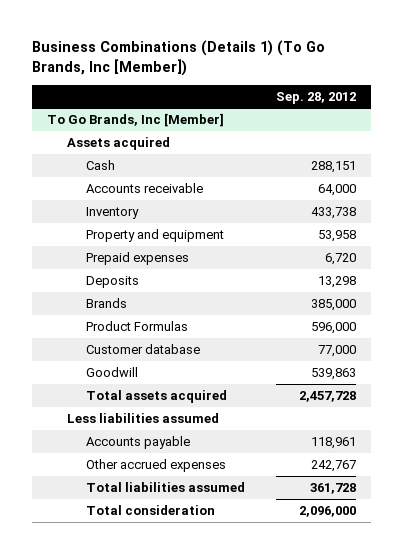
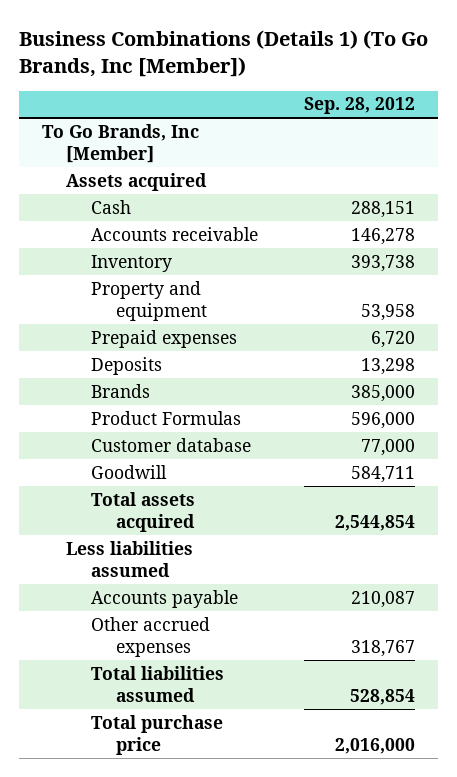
@ To Go Brands, Inc [Member]
- Accounts receivable | 64,000
- Inventory | 433,738
+ Accounts receivable | 146,278
+ Inventory | 393,738
- Goodwill | 539,863
- Total assets acquired | 2,457,728
+ Goodwill | 584,711
+ Total assets acquired | 2,544,854
- Accounts payable | 118,961
- Other accrued expenses | 242,767
- Total liabilities assumed | 361,728
- Total consideration | 2,096,000
+ Accounts payable | 210,087
+ Other accrued expenses | 318,767
+ Total liabilities assumed | 528,854
+ Total purchase price | 2,016,000

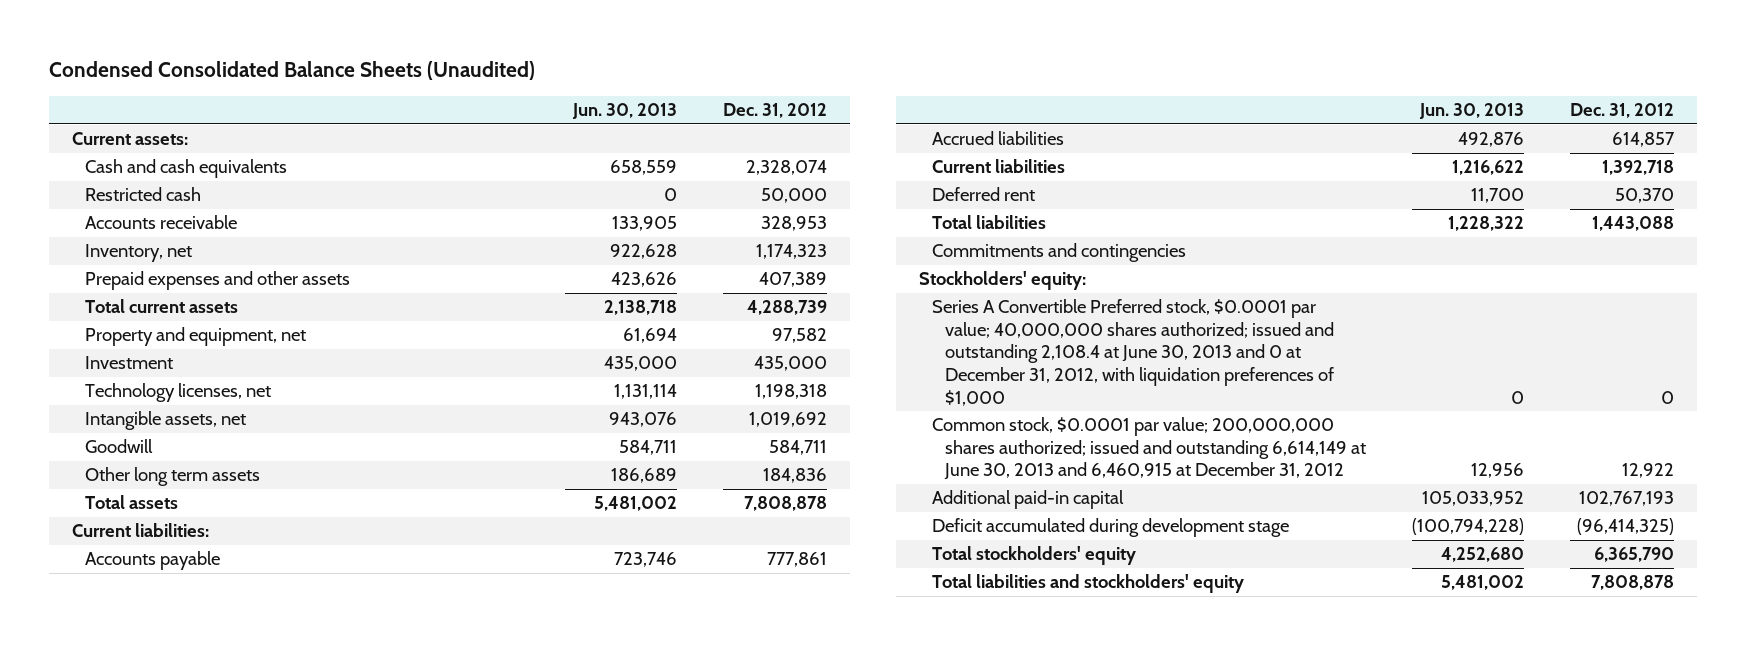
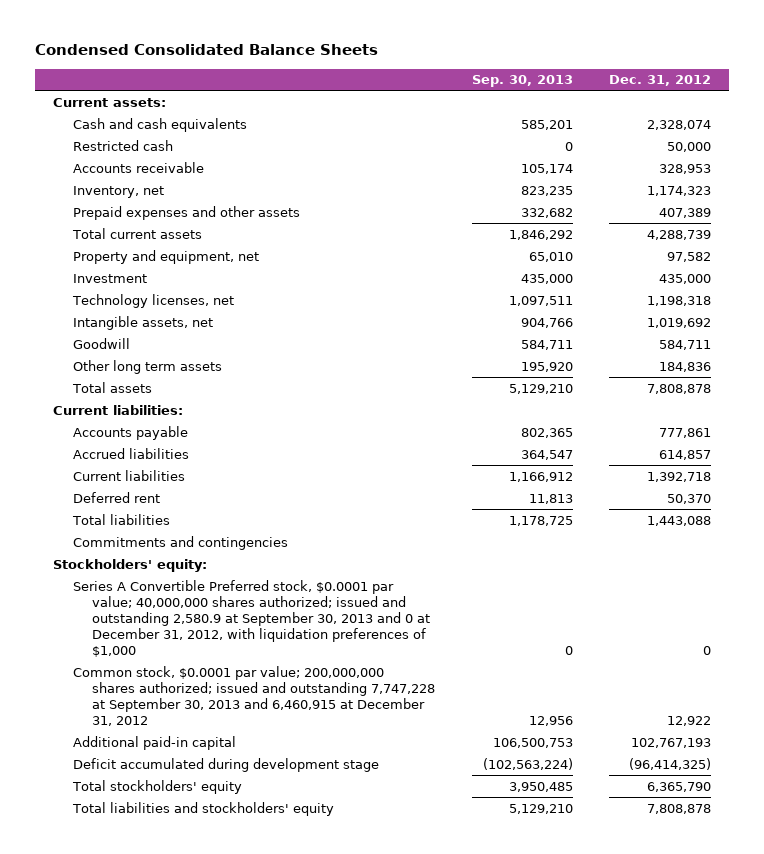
- Condensed Consolidated Balance Sheets (Unaudited)
+ Condensed Consolidated Balance Sheets
- | Jun. 30, 2013 | Dec. 31, 2012
+ | Sep. 30, 2013 | Dec. 31, 2012
- Series A Convertible Preferred stock, $0.0001 par value; 40,000,000 shares authorized; issued and outstanding 2,108.4 at June 30, 2013 and 0 at December 31, 2012, with liquidation preferences of $1,000 | 0 | 0
- Common stock, $0.0001 par value; 200,000,000 shares authorized; issued and outstanding 6,614,149 at June 30, 2013 and 6,460,915 at December 31, 2012 | 12,956 | 12,922
+ Series A Convertible Preferred stock, $0.0001 par value; 40,000,000 shares authorized; issued and outstanding 2,580.9 at September 30, 2013 and 0 at December 31, 2012, with liquidation preferences of $1,000 | 0 | 0
+ Common stock, $0.0001 par value; 200,000,000 shares authorized; issued and outstanding 7,747,228 at September 30, 2013 and 6,460,915 at December 31, 2012 | 12,956 | 12,922

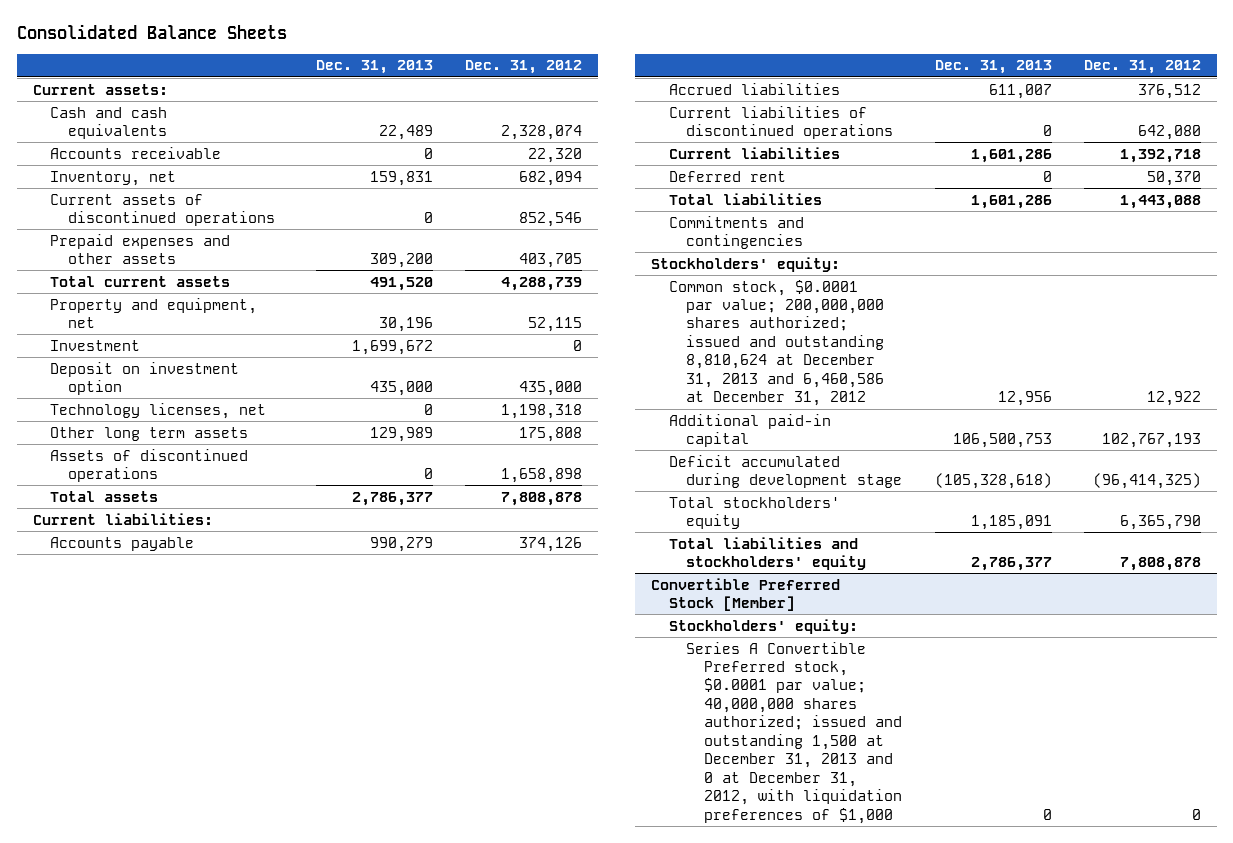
- Condensed Consolidated Balance Sheets
+ Consolidated Balance Sheets
- | Sep. 30, 2013 | Dec. 31, 2012
+ | Dec. 31, 2013 | Dec. 31, 2012
- Restricted cash | 0 | 50,000
- Accounts receivable | 105,174 | 328,953
- Inventory, net | 823,235 | 1,174,323
- Prepaid expenses and other assets | 332,682 | 407,389
+ Accounts receivable | 0 | 22,320
+ Inventory, net | 159,831 | 682,094
+ Current assets of discontinued operations | 0 | 852,546
+ Prepaid expenses and other assets | 309,200 | 403,705
- Property and equipment, net | 65,010 | 97,582
- Investment | 435,000 | 435,000
+ Property and equipment, net | 30,196 | 52,115
+ Investment | 1,699,672 | 0
+ Deposit on investment option | 435,000 | 435,000
- Intangible assets, net | 904,766 | 1,019,692
- Goodwill | 584,711 | 584,711
- Other long term assets | 195,920 | 184,836
+ Other long term assets | 129,989 | 175,808
+ Assets of discontinued operations | 0 | 1,658,898
- Accounts payable | 802,365 | 777,861
- Accrued liabilities | 364,547 | 614,857
+ Accounts payable | 990,279 | 374,126
+ Accrued liabilities | 611,007 | 376,512
+ Current liabilities of discontinued operations | 0 | 642,080
- Series A Convertible Preferred stock, $0.0001 par value; 40,000,000 shares authorized; issued and outstanding 2,580.9 at September 30, 2013 and 0 at December 31, 2012, with liquidation preferences of $1,000 | 0 | 0
- Common stock, $0.0001 par value; 200,000,000 shares authorized; issued and outstanding 7,747,228 at September 30, 2013 and 6,460,915 at December 31, 2012 | 12,956 | 12,922
+ Common stock, $0.0001 par value; 200,000,000 shares authorized; issued and outstanding 8,810,624 at December 31, 2013 and 6,460,586 at December 31, 2012 | 12,956 | 12,922
+ Convertible Preferred Stock [Member]
+ Stockholders' equity:
+ Series A Convertible Preferred stock, $0.0001 par value; 40,000,000 shares authorized; issued and outstanding 1,500 at December 31, 2013 and 0 at December 31, 2012, with liquidation preferences of $1,000 | 0 | 0

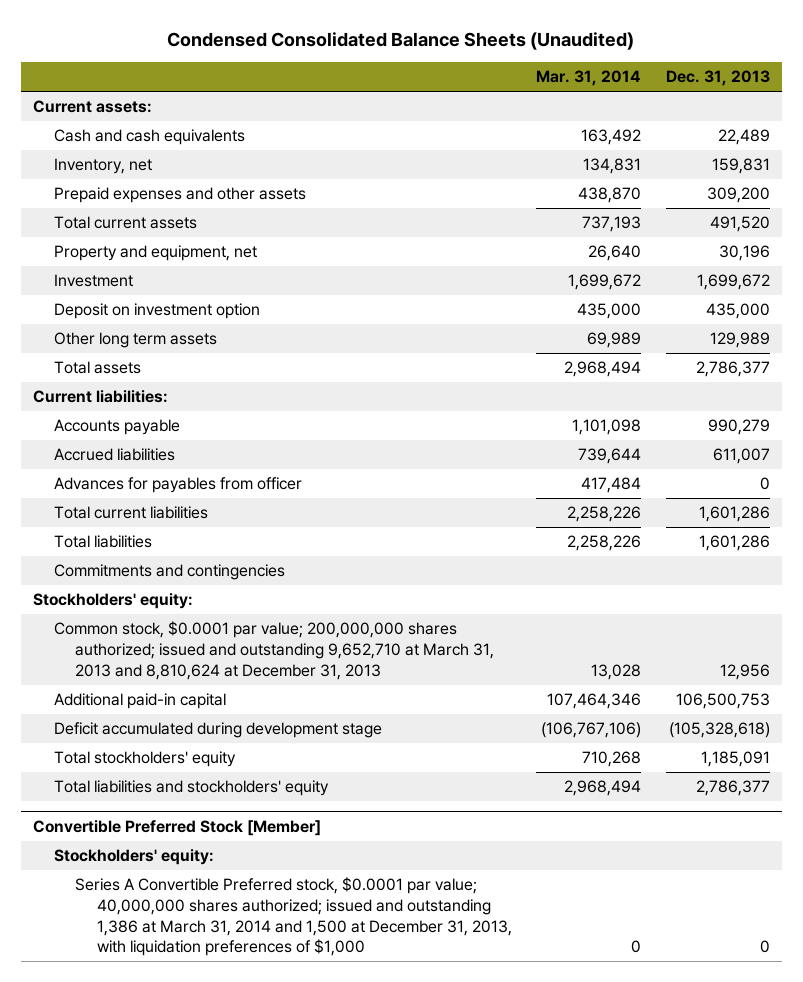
- Consolidated Balance Sheets
+ Condensed Consolidated Balance Sheets (Unaudited)
- | Dec. 31, 2013 | Dec. 31, 2012
+ | Mar. 31, 2014 | Dec. 31, 2013
- Accounts receivable | 0 | 22,320
- Current assets of discontinued operations | 0 | 852,546
- Technology licenses, net | 0 | 1,198,318
- Assets of discontinued operations | 0 | 1,658,898
- Current liabilities of discontinued operations | 0 | 642,080
- Current liabilities | 1,601,286 | 1,392,718
- Deferred rent | 0 | 50,370
+ Advances for payables from officer | 417,484 | 0
+ Total current liabilities | 2,258,226 | 1,601,286
- Common stock, $0.0001 par value; 200,000,000 shares authorized; issued and outstanding 8,810,624 at December 31, 2013 and 6,460,586 at December 31, 2012 | 12,956 | 12,922
+ Common stock, $0.0001 par value; 200,000,000 shares authorized; issued and outstanding 9,652,710 at March 31, 2013 and 8,810,624 at December 31, 2013 | 13,028 | 12,956
@ Convertible Preferred Stock [Member]
- Series A Convertible Preferred stock, $0.0001 par value; 40,000,000 shares authorized; issued and outstanding 1,500 at December 31, 2013 and 0 at December 31, 2012, with liquidation preferences of $1,000 | 0 | 0
+ Series A Convertible Preferred stock, $0.0001 par value; 40,000,000 shares authorized; issued and outstanding 1,386 at March 31, 2014 and 1,500 at December 31, 2013, with liquidation preferences of $1,000 | 0 | 0

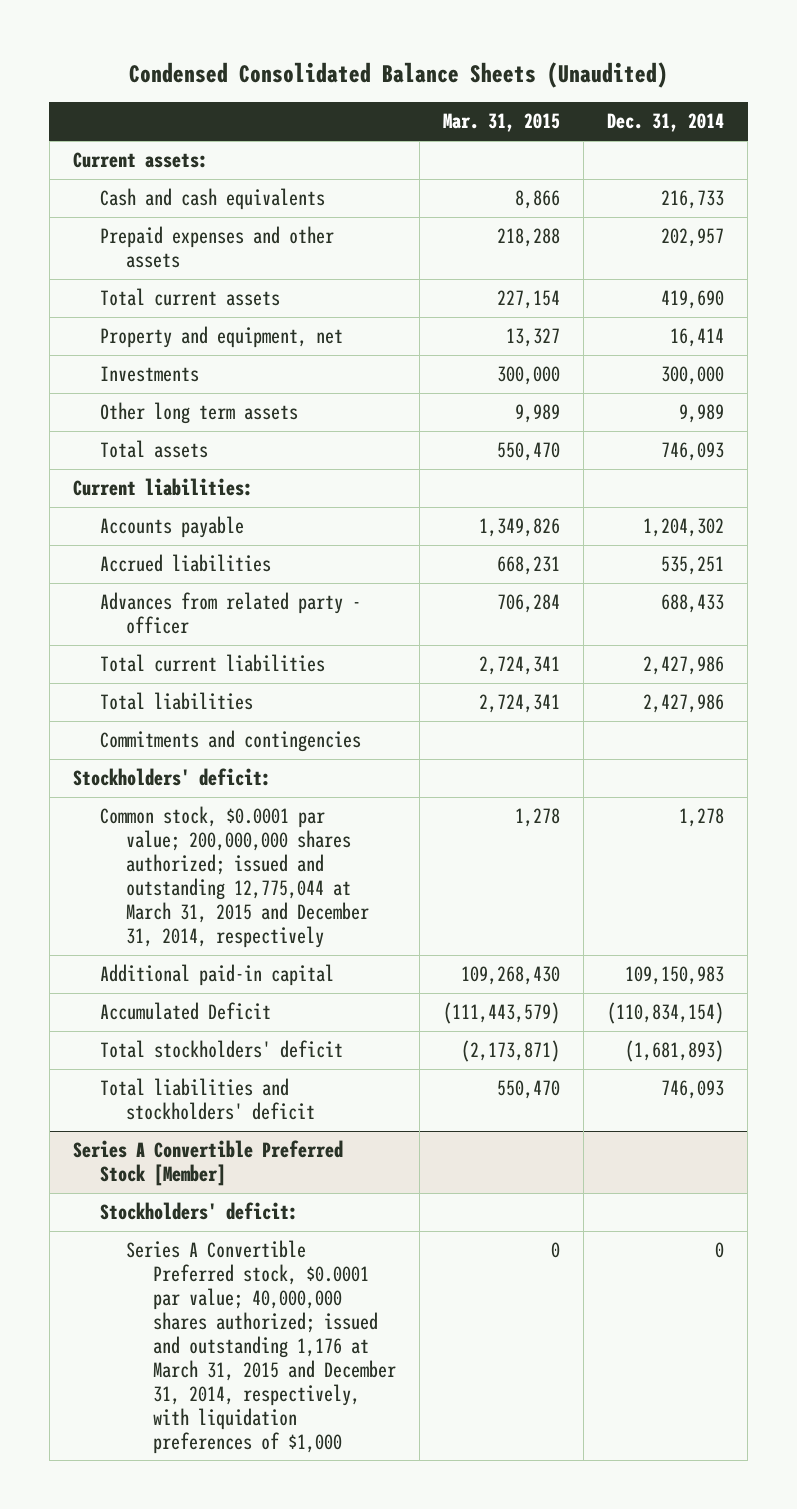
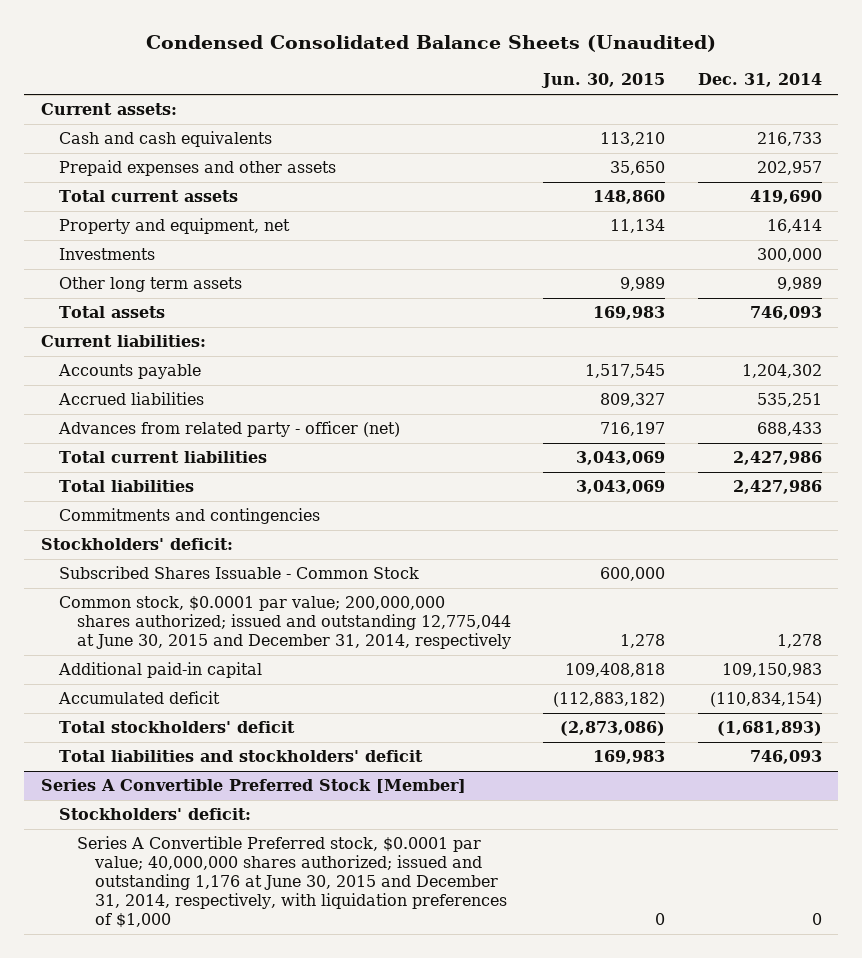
- | Mar. 31, 2015 | Dec. 31, 2014
+ | Jun. 30, 2015 | Dec. 31, 2014
- Advances from related party - officer | 706,284 | 688,433
+ Advances from related party - officer (net) | 716,197 | 688,433
- Common stock, $0.0001 par value; 200,000,000 shares authorized; issued and outstanding 12,775,044 at March 31, 2015 and December 31, 2014, respectively | 1,278 | 1,278
+ Subscribed Shares Issuable - Common Stock | 600,000 |
+ Common stock, $0.0001 par value; 200,000,000 shares authorized; issued and outstanding 12,775,044 at June 30, 2015 and December 31, 2014, respectively | 1,278 | 1,278
- Accumulated Deficit | (111,443,579) | (110,834,154)
+ Accumulated deficit | (112,883,182) | (110,834,154)
@ Series A Convertible Preferred Stock [Member]
- Series A Convertible Preferred stock, $0.0001 par value; 40,000,000 shares authorized; issued and outstanding 1,176 at March 31, 2015 and December 31, 2014, respectively, with liquidation preferences of $1,000 | 0 | 0
+ Series A Convertible Preferred stock, $0.0001 par value; 40,000,000 shares authorized; issued and outstanding 1,176 at June 30, 2015 and December 31, 2014, respectively, with liquidation preferences of $1,000 | 0 | 0

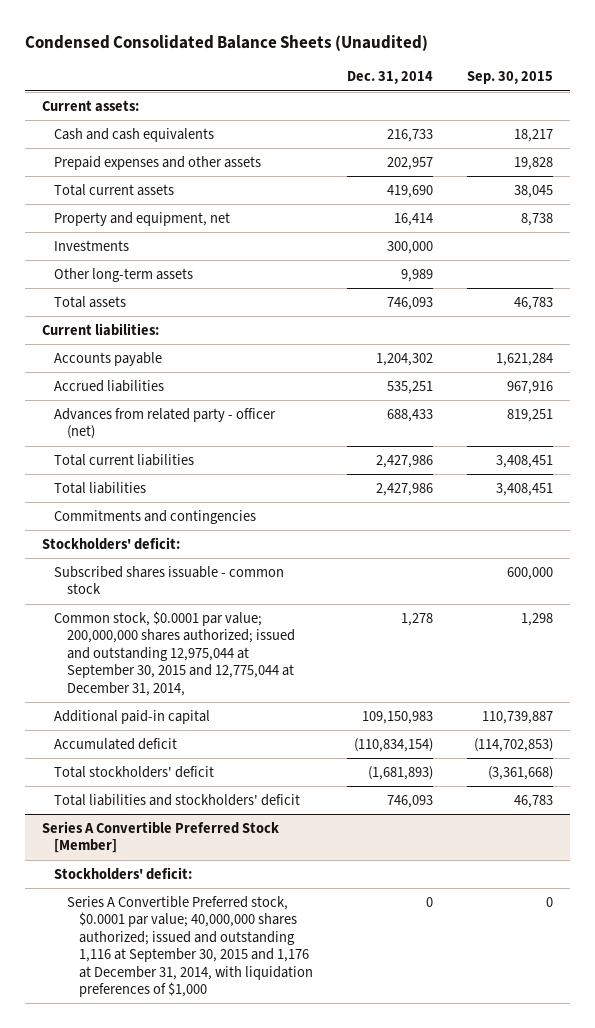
- | Jun. 30, 2015 | Dec. 31, 2014
+ | Dec. 31, 2014 | Sep. 30, 2015
- Other long term assets | 9,989 | 9,989
+ Other long-term assets | 9,989 |
- Subscribed Shares Issuable - Common Stock | 600,000 |
- Common stock, $0.0001 par value; 200,000,000 shares authorized; issued and outstanding 12,775,044 at June 30, 2015 and December 31, 2014, respectively | 1,278 | 1,278
+ Subscribed shares issuable - common stock | | 600,000
+ Common stock, $0.0001 par value; 200,000,000 shares authorized; issued and outstanding 12,975,044 at September 30, 2015 and 12,775,044 at December 31, 2014, | 1,278 | 1,298
@ Series A Convertible Preferred Stock [Member]
- Series A Convertible Preferred stock, $0.0001 par value; 40,000,000 shares authorized; issued and outstanding 1,176 at June 30, 2015 and December 31, 2014, respectively, with liquidation preferences of $1,000 | 0 | 0
+ Series A Convertible Preferred stock, $0.0001 par value; 40,000,000 shares authorized; issued and outstanding 1,116 at September 30, 2015 and 1,176 at December 31, 2014, with liquidation preferences of $1,000 | 0 | 0

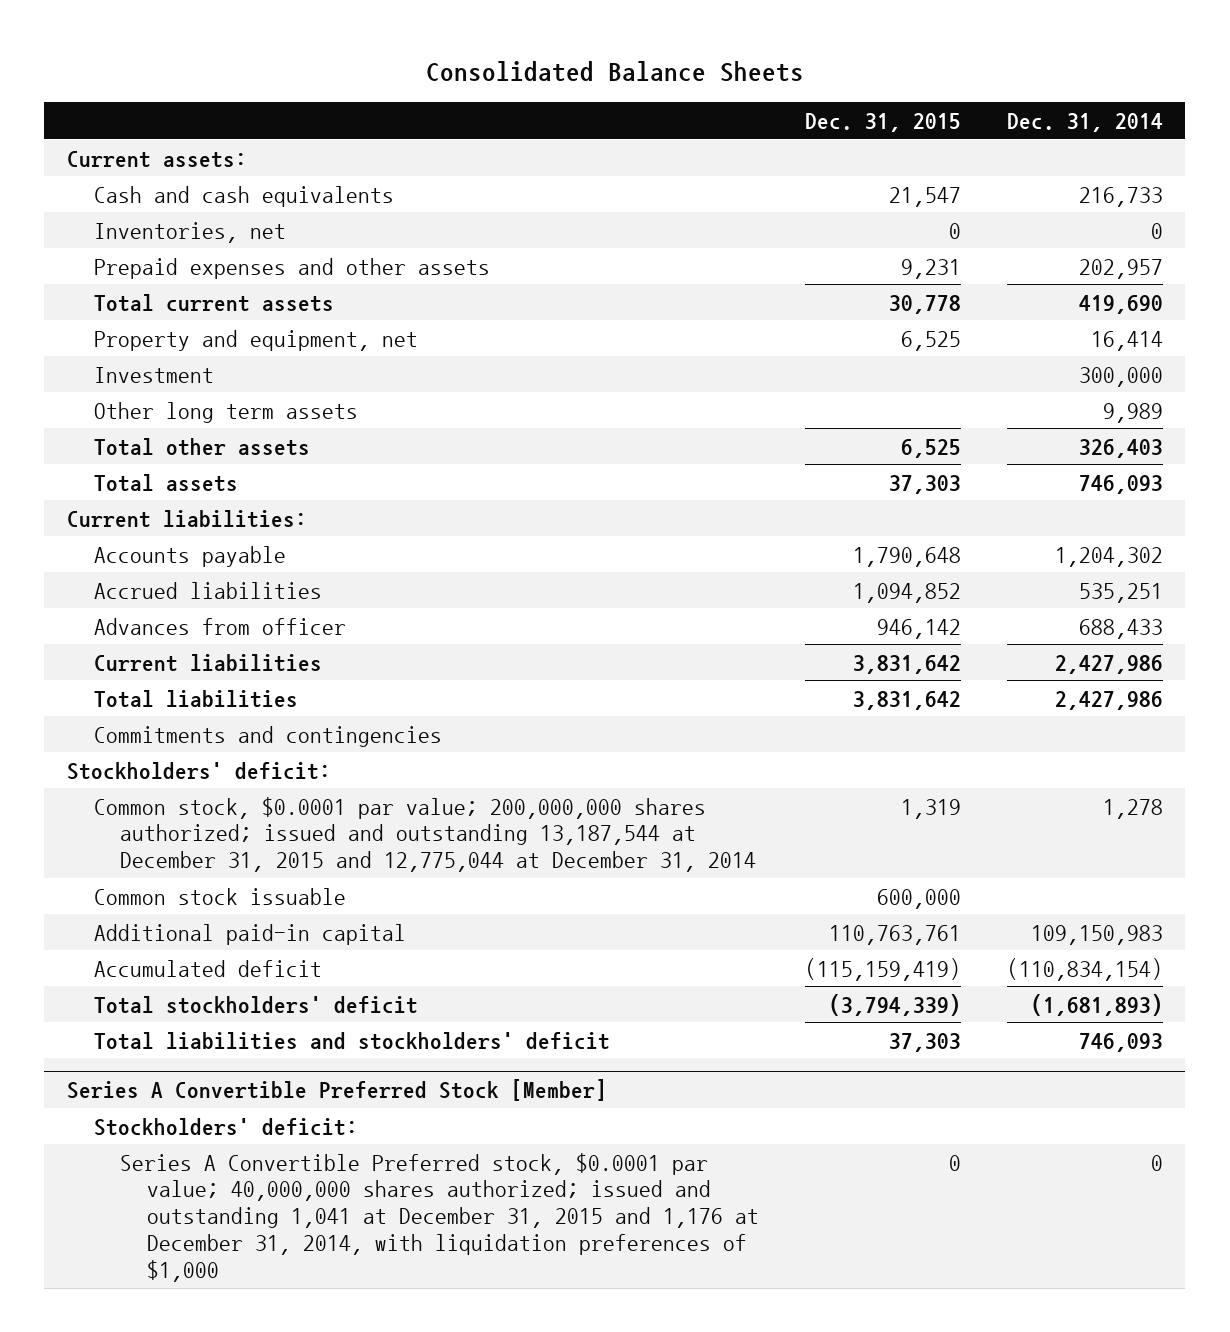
- Condensed Consolidated Balance Sheets (Unaudited)
+ Consolidated Balance Sheets
- | Dec. 31, 2014 | Sep. 30, 2015
+ | Dec. 31, 2015 | Dec. 31, 2014
+ Inventories, net | 0 | 0
- Investments | 300,000 |
- Other long-term assets | 9,989 |
+ Investment | | 300,000
+ Other long term assets | | 9,989
+ Total other assets | 6,525 | 326,403
- Advances from related party - officer (net) | 688,433 | 819,251
- Total current liabilities | 2,427,986 | 3,408,451
+ Advances from officer | 946,142 | 688,433
+ Current liabilities | 3,831,642 | 2,427,986
- Subscribed shares issuable - common stock | | 600,000
- Common stock, $0.0001 par value; 200,000,000 shares authorized; issued and outstanding 12,975,044 at September 30, 2015 and 12,775,044 at December 31, 2014, | 1,278 | 1,298
+ Common stock, $0.0001 par value; 200,000,000 shares authorized; issued and outstanding 13,187,544 at December 31, 2015 and 12,775,044 at December 31, 2014 | 1,319 | 1,278
+ Common stock issuable | 600,000 |
@ Series A Convertible Preferred Stock [Member]
- Series A Convertible Preferred stock, $0.0001 par value; 40,000,000 shares authorized; issued and outstanding 1,116 at September 30, 2015 and 1,176 at December 31, 2014, with liquidation preferences of $1,000 | 0 | 0
+ Series A Convertible Preferred stock, $0.0001 par value; 40,000,000 shares authorized; issued and outstanding 1,041 at December 31, 2015 and 1,176 at December 31, 2014, with liquidation preferences of $1,000 | 0 | 0

